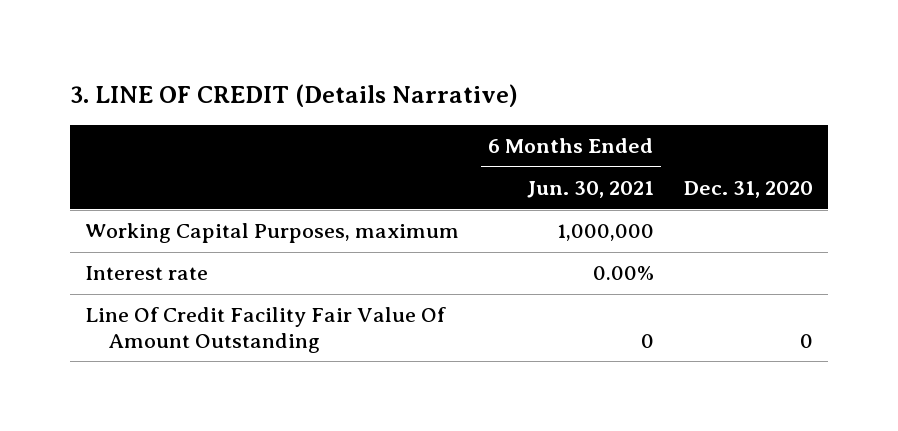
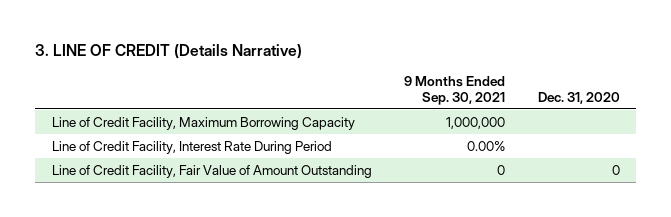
- | 6 Months Ended Jun. 30, 2021 | Dec. 31, 2020
+ | 9 Months Ended Sep. 30, 2021 | Dec. 31, 2020
- Working Capital Purposes, maximum | 1,000,000 |
- Interest rate | 0.00% |
- Line Of Credit Facility Fair Value Of Amount Outstanding | 0 | 0
+ Line of Credit Facility, Maximum Borrowing Capacity | 1,000,000 |
+ Line of Credit Facility, Interest Rate During Period | 0.00% |
+ Line of Credit Facility, Fair Value of Amount Outstanding | 0 | 0

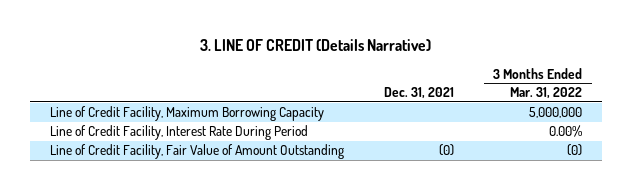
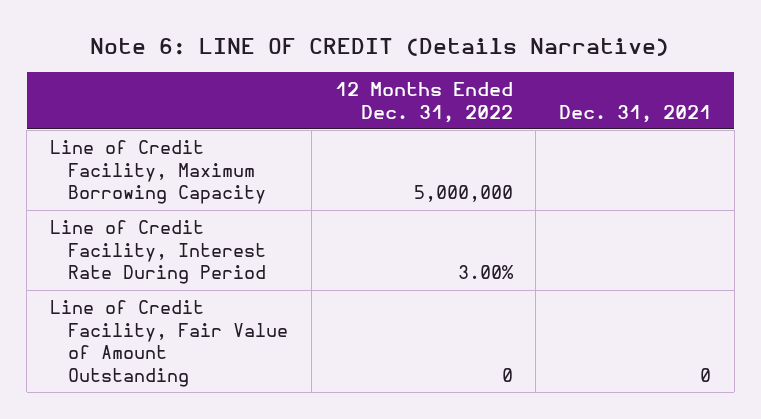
- 3. LINE OF CREDIT (Details Narrative)
+ Note 6: LINE OF CREDIT (Details Narrative)
- | Dec. 31, 2021 | 3 Months Ended Mar. 31, 2022
+ | 12 Months Ended Dec. 31, 2022 | Dec. 31, 2021
- Line of Credit Facility, Fair Value of Amount Outstanding | (0) | (0)
+ Line of Credit Facility, Fair Value of Amount Outstanding | 0 | 0

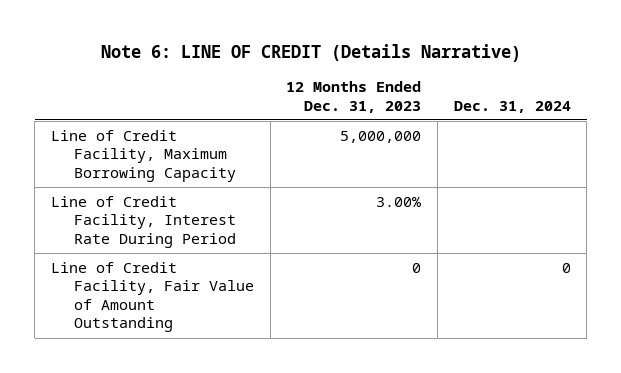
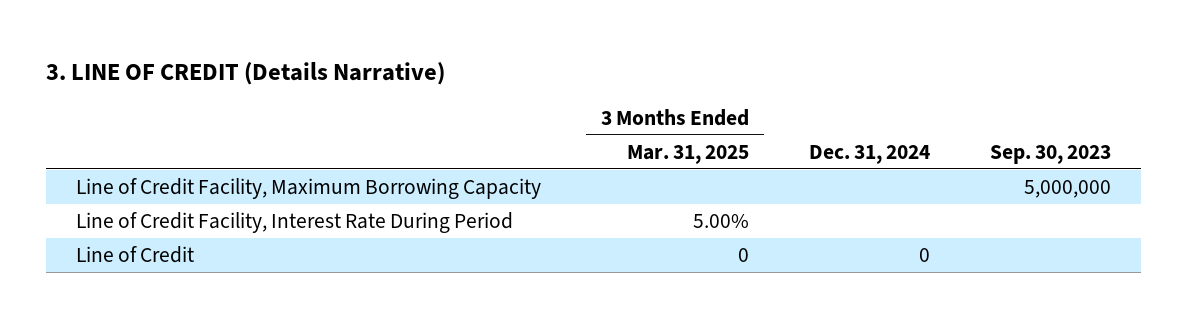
- Note 6: LINE OF CREDIT (Details Narrative)
+ 3. LINE OF CREDIT (Details Narrative)
- | 12 Months Ended Dec. 31, 2023 | Dec. 31, 2024
+ | 3 Months Ended Mar. 31, 2025 | Dec. 31, 2024 | Sep. 30, 2023
- Line of Credit Facility, Fair Value of Amount Outstanding | 0 | 0
+ Line of Credit | 0 | 0 |

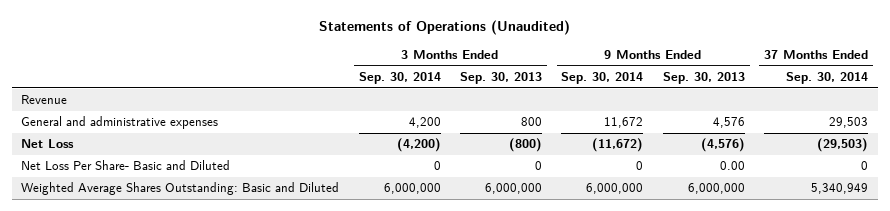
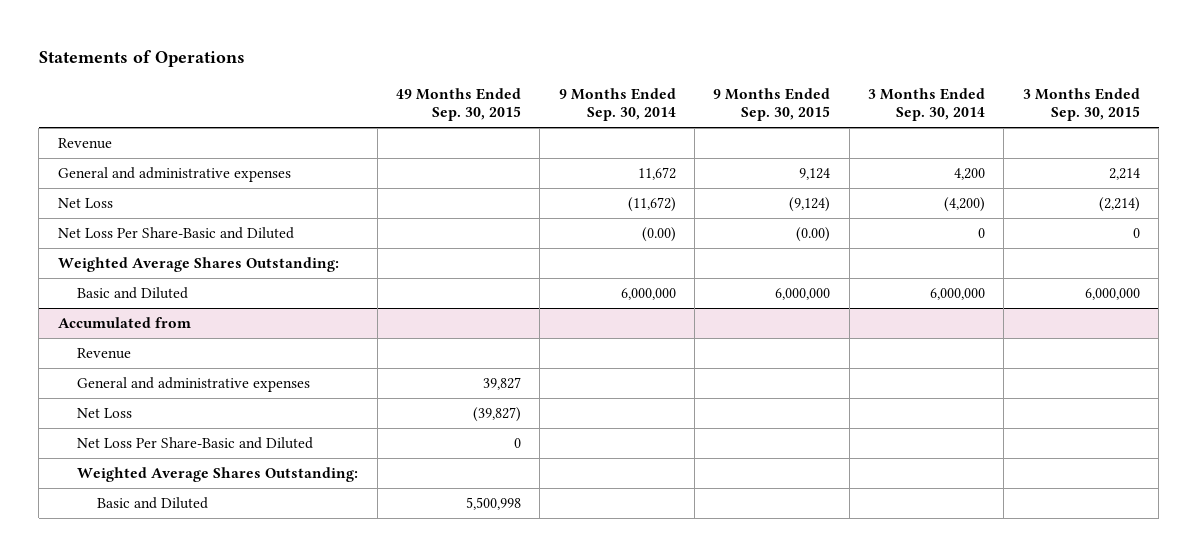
- Statements of Operations (Unaudited)
+ Statements of Operations
- | 3 Months Ended Sep. 30, 2014 | 3 Months Ended Sep. 30, 2013 | 9 Months Ended Sep. 30, 2014 | 9 Months Ended Sep. 30, 2013 | 37 Months Ended Sep. 30, 2014
+ | 49 Months Ended Sep. 30, 2015 | 9 Months Ended Sep. 30, 2014 | 9 Months Ended Sep. 30, 2015 | 3 Months Ended Sep. 30, 2014 | 3 Months Ended Sep. 30, 2015
- Net Loss Per Share- Basic and Diluted | 0 | 0 | 0 | 0.00 | 0
- Weighted Average Shares Outstanding: Basic and Diluted | 6,000,000 | 6,000,000 | 6,000,000 | 6,000,000 | 5,340,949
+ Net Loss Per Share-Basic and Diluted | | (0.00) | (0.00) | 0 | 0
+ Weighted Average Shares Outstanding:
+ Basic and Diluted | | 6,000,000 | 6,000,000 | 6,000,000 | 6,000,000
+ Accumulated from
+ Revenue
+ General and administrative expenses | 39,827 | | | |
+ Net Loss | (39,827) | | | |
+ Net Loss Per Share-Basic and Diluted | 0 | | | |
+ Weighted Average Shares Outstanding:
+ Basic and Diluted | 5,500,998 | | | |

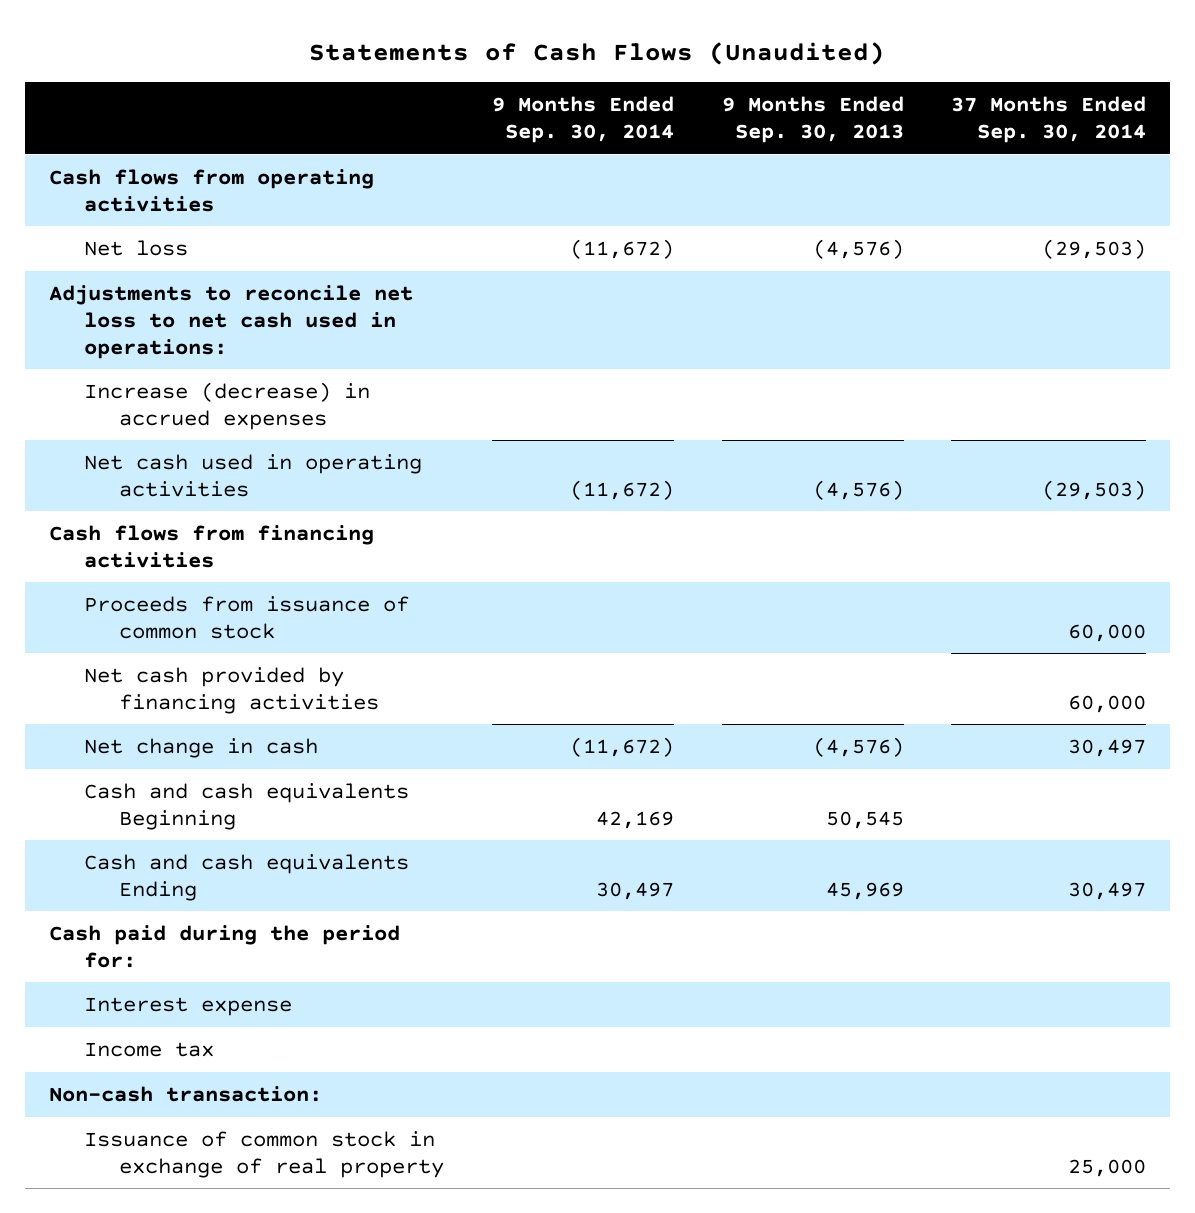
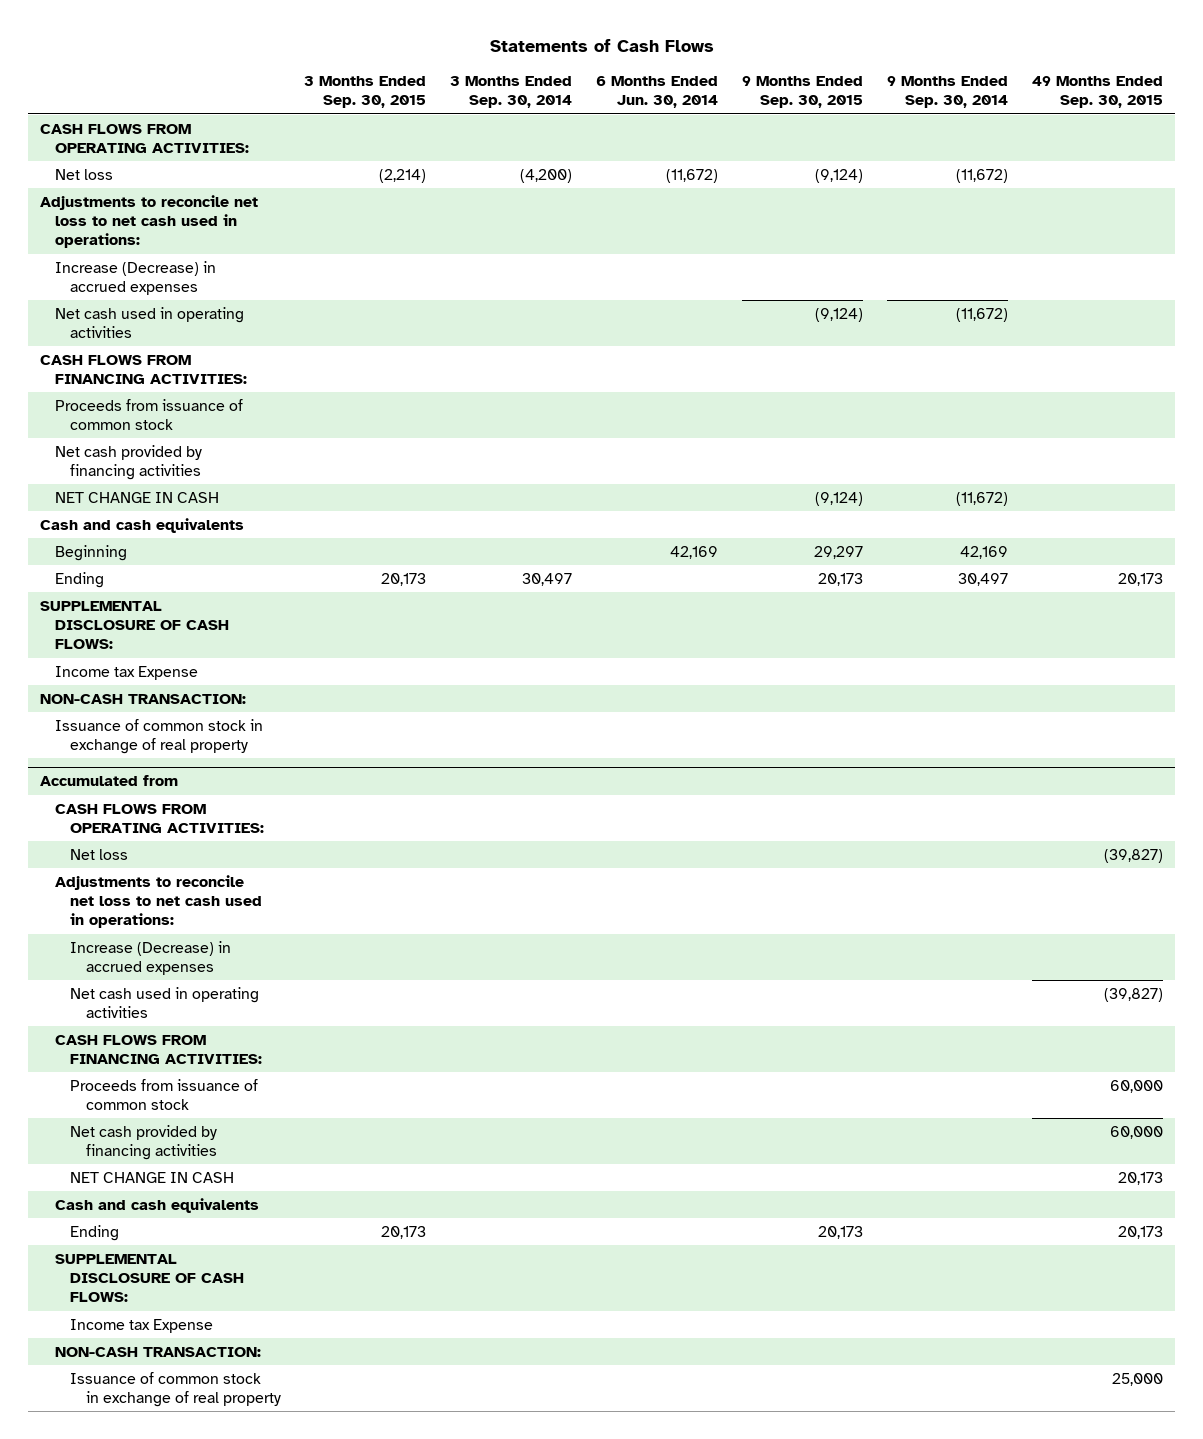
- Statements of Cash Flows (Unaudited)
+ Statements of Cash Flows
- | 9 Months Ended Sep. 30, 2014 | 9 Months Ended Sep. 30, 2013 | 37 Months Ended Sep. 30, 2014
+ | 3 Months Ended Sep. 30, 2015 | 3 Months Ended Sep. 30, 2014 | 6 Months Ended Jun. 30, 2014 | 9 Months Ended Sep. 30, 2015 | 9 Months Ended Sep. 30, 2014 | 49 Months Ended Sep. 30, 2015
- Cash flows from operating activities
+ CASH FLOWS FROM OPERATING ACTIVITIES:
- Increase (decrease) in accrued expenses
+ Increase (Decrease) in accrued expenses
- Cash flows from financing activities
+ CASH FLOWS FROM FINANCING ACTIVITIES:
- Net change in cash | (11,672) | (4,576) | 30,497
- Cash and cash equivalents Beginning | 42,169 | 50,545 |
- Cash and cash equivalents Ending | 30,497 | 45,969 | 30,497
- Cash paid during the period for:
- Interest expense
- Income tax
- Non-cash transaction:
+ NET CHANGE IN CASH | | | | (9,124) | (11,672) |
+ Cash and cash equivalents
+ Beginning | | | 42,169 | 29,297 | 42,169 |
+ Ending | 20,173 | 30,497 | | 20,173 | 30,497 | 20,173
+ SUPPLEMENTAL DISCLOSURE OF CASH FLOWS:
+ Income tax Expense
+ NON-CASH TRANSACTION:
+ Accumulated from
+ CASH FLOWS FROM OPERATING ACTIVITIES:
+ Net loss | | | | | | (39,827)
+ Adjustments to reconcile net loss to net cash used in operations:
+ Increase (Decrease) in accrued expenses
+ Net cash used in operating activities | | | | | | (39,827)
+ CASH FLOWS FROM FINANCING ACTIVITIES:
+ Proceeds from issuance of common stock | | | | | | 60,000
+ Net cash provided by financing activities | | | | | | 60,000
+ NET CHANGE IN CASH | | | | | | 20,173
+ Cash and cash equivalents
+ Ending | 20,173 | | | 20,173 | | 20,173
+ SUPPLEMENTAL DISCLOSURE OF CASH FLOWS:
+ Income tax Expense
+ NON-CASH TRANSACTION:
+ Issuance of common stock in exchange of real property | | | | | | 25,000

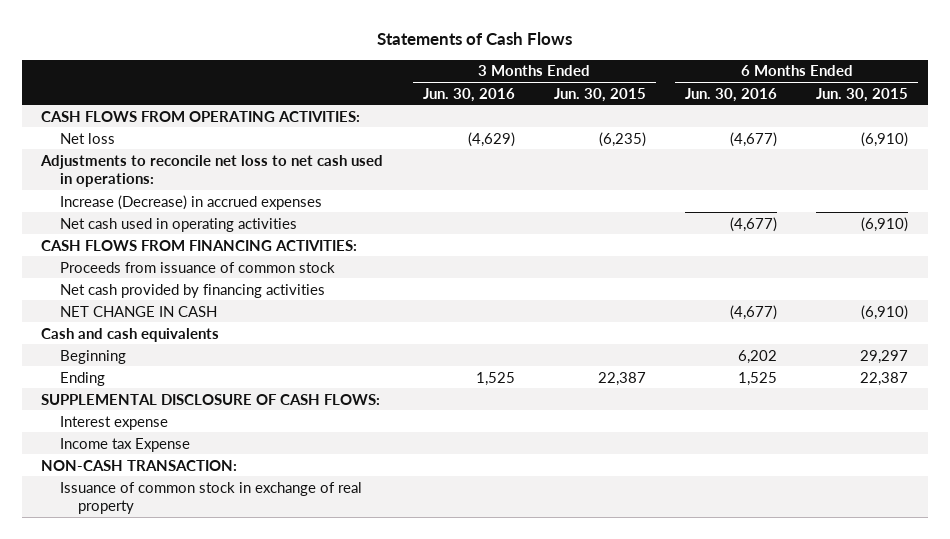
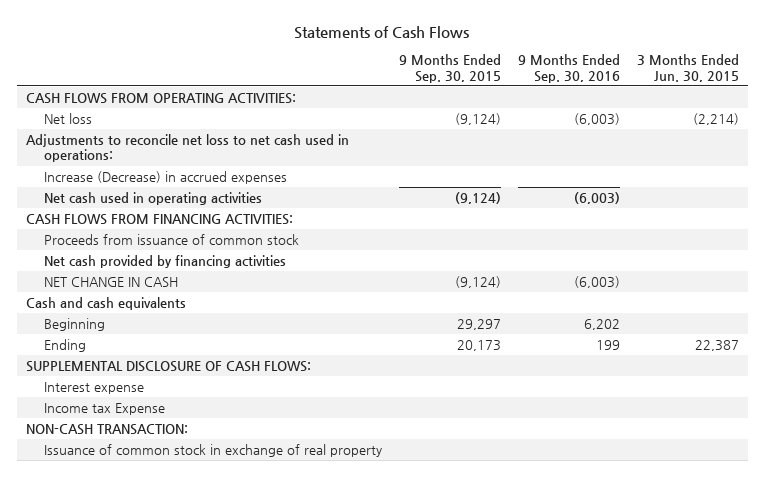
- | 3 Months Ended Jun. 30, 2016 | 3 Months Ended Jun. 30, 2015 | 6 Months Ended Jun. 30, 2016 | 6 Months Ended Jun. 30, 2015
+ | 9 Months Ended Sep. 30, 2015 | 9 Months Ended Sep. 30, 2016 | 3 Months Ended Jun. 30, 2015
- Net loss | (4,629) | (6,235) | (4,677) | (6,910)
+ Net loss | (9,124) | (6,003) | (2,214)

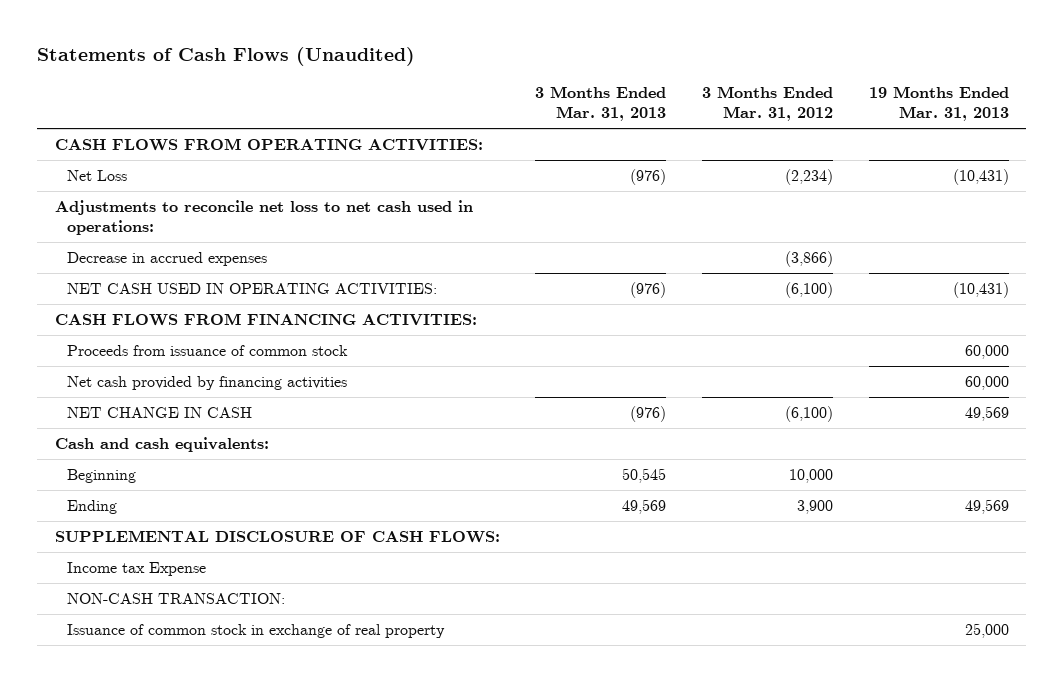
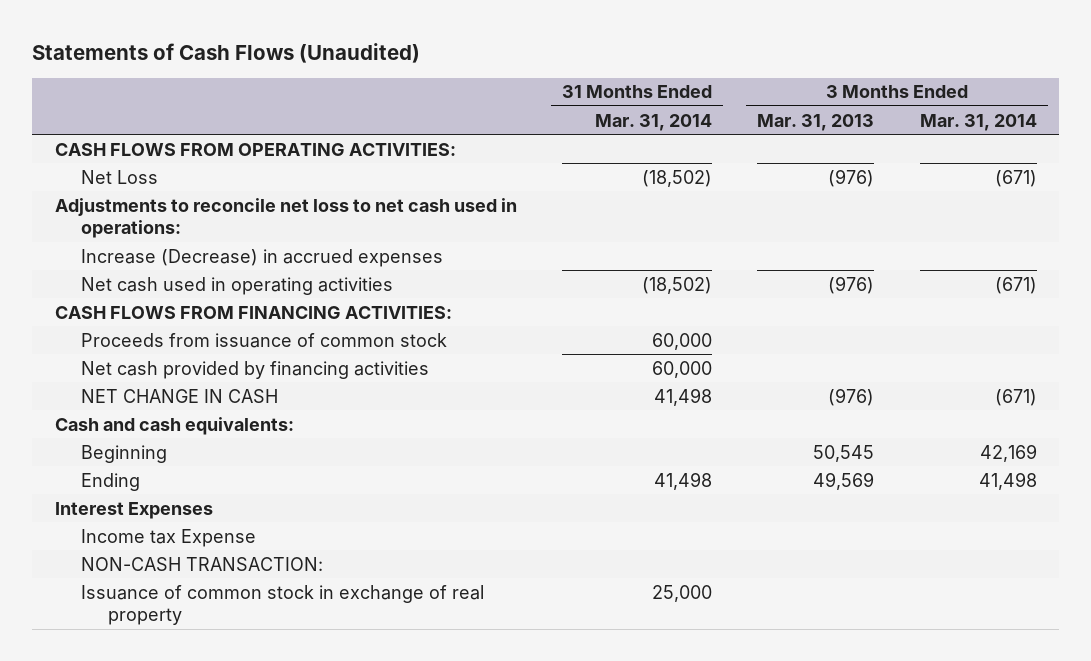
- | 3 Months Ended Mar. 31, 2013 | 3 Months Ended Mar. 31, 2012 | 19 Months Ended Mar. 31, 2013
+ | 31 Months Ended Mar. 31, 2014 | 3 Months Ended Mar. 31, 2013 | 3 Months Ended Mar. 31, 2014
- Decrease in accrued expenses | | (3,866) |
- NET CASH USED IN OPERATING ACTIVITIES: | (976) | (6,100) | (10,431)
+ Increase (Decrease) in accrued expenses
+ Net cash used in operating activities | (18,502) | (976) | (671)
- SUPPLEMENTAL DISCLOSURE OF CASH FLOWS:
+ Interest Expenses

